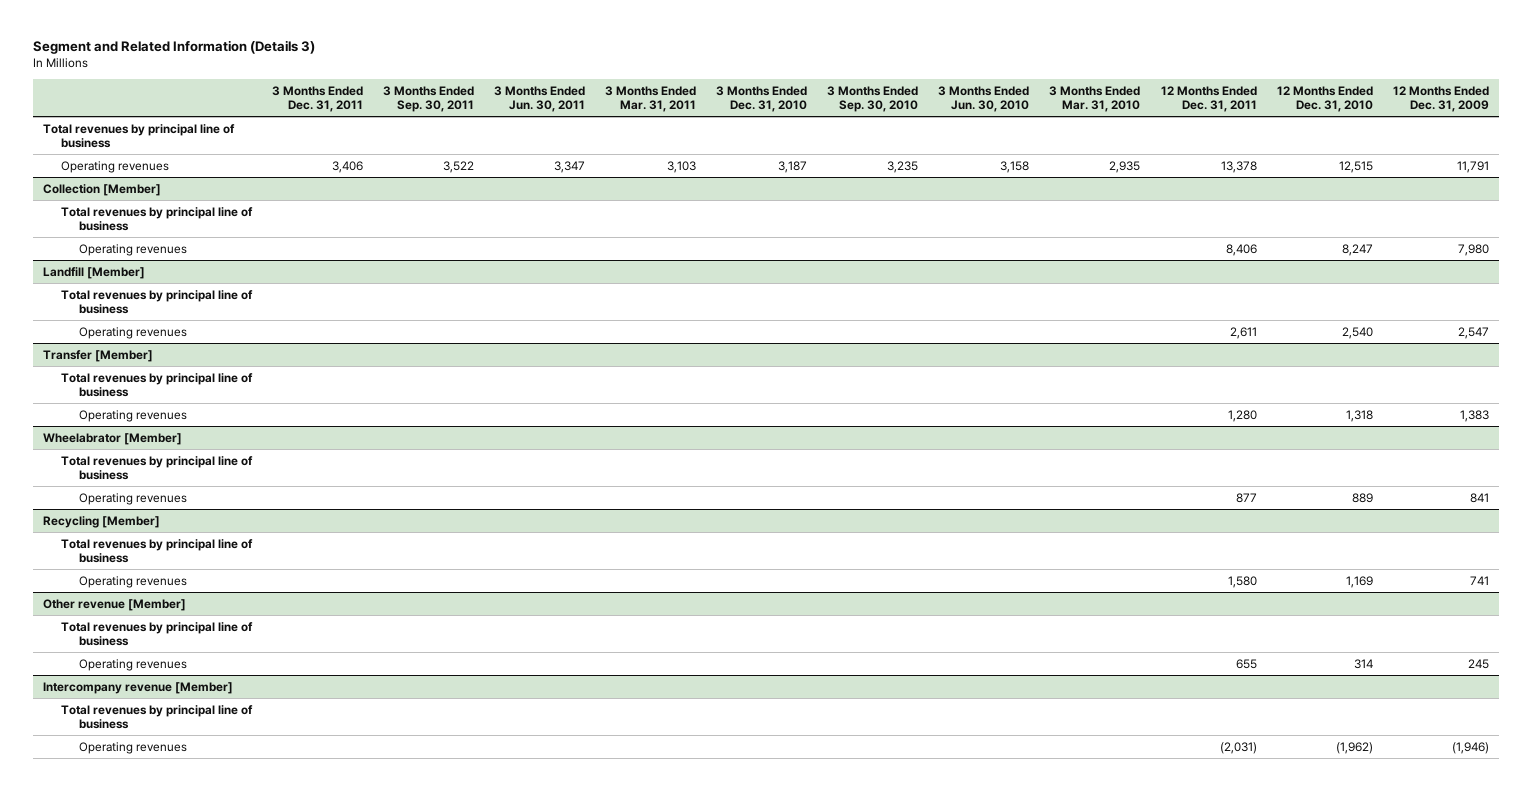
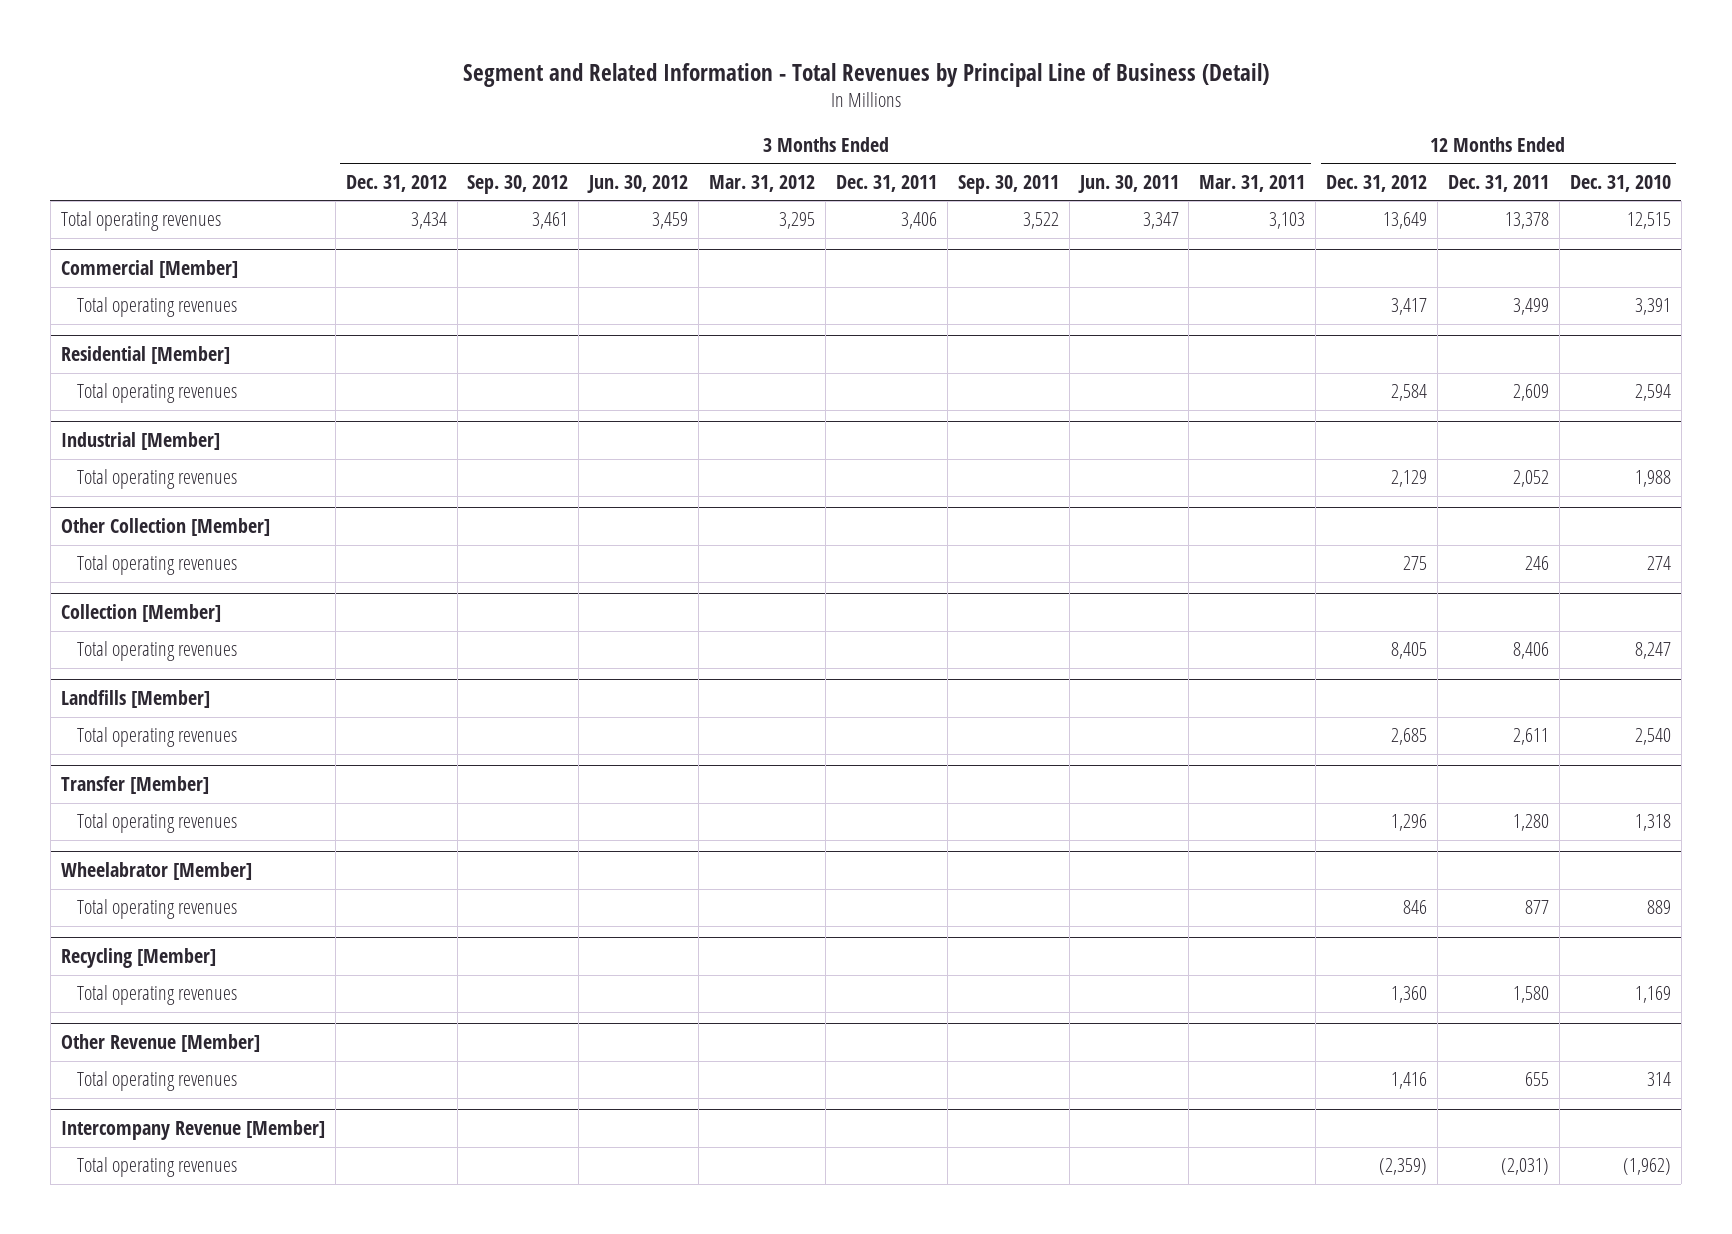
- Segment and Related Information (Details 3)
+ Segment and Related Information - Total Revenues by Principal Line of Business (Detail)
- | 3 Months Ended Dec. 31, 2011 | 3 Months Ended Sep. 30, 2011 | 3 Months Ended Jun. 30, 2011 | 3 Months Ended Mar. 31, 2011 | 3 Months Ended Dec. 31, 2010 | 3 Months Ended Sep. 30, 2010 | 3 Months Ended Jun. 30, 2010 | 3 Months Ended Mar. 31, 2010 | 12 Months Ended Dec. 31, 2011 | 12 Months Ended Dec. 31, 2010 | 12 Months Ended Dec. 31, 2009
+ | 3 Months Ended Dec. 31, 2012 | 3 Months Ended Sep. 30, 2012 | 3 Months Ended Jun. 30, 2012 | 3 Months Ended Mar. 31, 2012 | 3 Months Ended Dec. 31, 2011 | 3 Months Ended Sep. 30, 2011 | 3 Months Ended Jun. 30, 2011 | 3 Months Ended Mar. 31, 2011 | 12 Months Ended Dec. 31, 2012 | 12 Months Ended Dec. 31, 2011 | 12 Months Ended Dec. 31, 2010
- Total revenues by principal line of business
- Operating revenues | 3,406 | 3,522 | 3,347 | 3,103 | 3,187 | 3,235 | 3,158 | 2,935 | 13,378 | 12,515 | 11,791
+ Total operating revenues | 3,434 | 3,461 | 3,459 | 3,295 | 3,406 | 3,522 | 3,347 | 3,103 | 13,649 | 13,378 | 12,515
+ Commercial [Member]
+ Total operating revenues | | | | | | | | | 3,417 | 3,499 | 3,391
+ Residential [Member]
+ Total operating revenues | | | | | | | | | 2,584 | 2,609 | 2,594
+ Industrial [Member]
+ Total operating revenues | | | | | | | | | 2,129 | 2,052 | 1,988
+ Other Collection [Member]
+ Total operating revenues | | | | | | | | | 275 | 246 | 274
@ Collection [Member]
- Total revenues by principal line of business
- Operating revenues | | | | | | | | | 8,406 | 8,247 | 7,980
- Landfill [Member]
- Total revenues by principal line of business
- Operating revenues | | | | | | | | | 2,611 | 2,540 | 2,547
@ Collection [Member]
+ Total operating revenues | | | | | | | | | 8,405 | 8,406 | 8,247
+ Landfills [Member]
+ Total operating revenues | | | | | | | | | 2,685 | 2,611 | 2,540
@ Transfer [Member]
- Total revenues by principal line of business
- Operating revenues | | | | | | | | | 1,280 | 1,318 | 1,383
+ Total operating revenues | | | | | | | | | 1,296 | 1,280 | 1,318
@ Wheelabrator [Member]
- Total revenues by principal line of business
- Operating revenues | | | | | | | | | 877 | 889 | 841
+ Total operating revenues | | | | | | | | | 846 | 877 | 889
@ Recycling [Member]
- Total revenues by principal line of business
- Operating revenues | | | | | | | | | 1,580 | 1,169 | 741
- Other revenue [Member]
- Total revenues by principal line of business
- Operating revenues | | | | | | | | | 655 | 314 | 245
- Intercompany revenue [Member]
- Total revenues by principal line of business
- Operating revenues | | | | | | | | | (2,031) | (1,962) | (1,946)
@ Recycling [Member]
+ Total operating revenues | | | | | | | | | 1,360 | 1,580 | 1,169
+ Other Revenue [Member]
+ Total operating revenues | | | | | | | | | 1,416 | 655 | 314
+ Intercompany Revenue [Member]
+ Total operating revenues | | | | | | | | | (2,359) | (2,031) | (1,962)

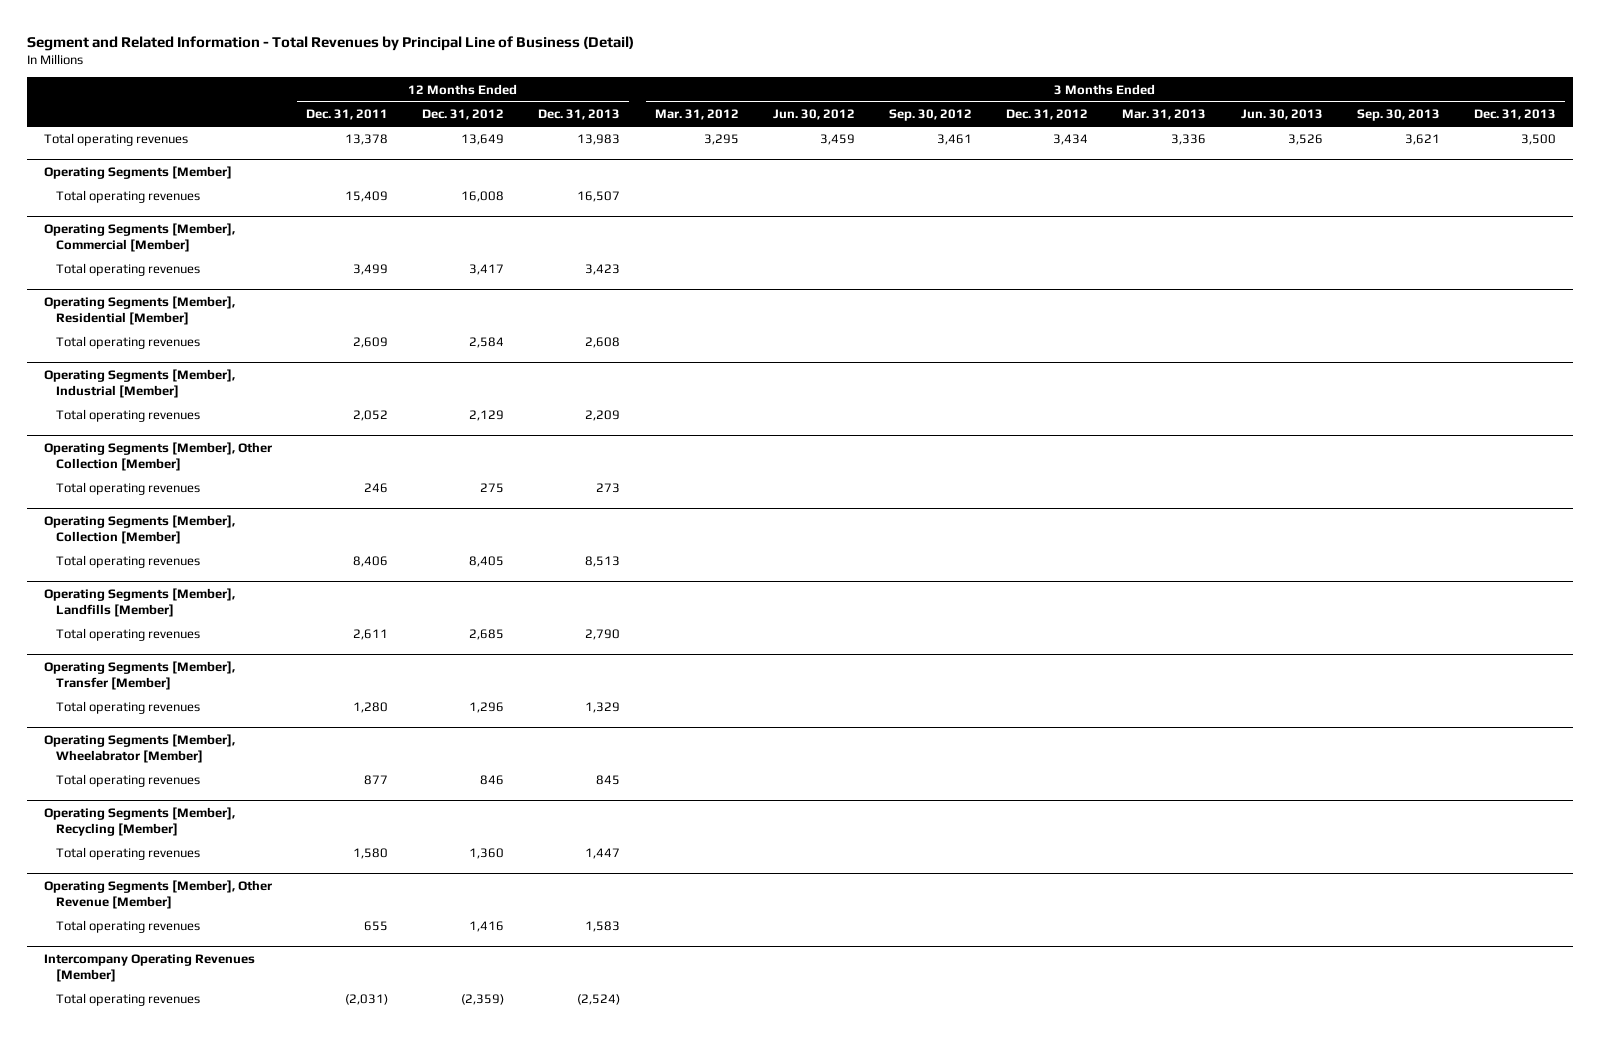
- | 3 Months Ended Dec. 31, 2012 | 3 Months Ended Sep. 30, 2012 | 3 Months Ended Jun. 30, 2012 | 3 Months Ended Mar. 31, 2012 | 3 Months Ended Dec. 31, 2011 | 3 Months Ended Sep. 30, 2011 | 3 Months Ended Jun. 30, 2011 | 3 Months Ended Mar. 31, 2011 | 12 Months Ended Dec. 31, 2012 | 12 Months Ended Dec. 31, 2011 | 12 Months Ended Dec. 31, 2010
+ | 12 Months Ended Dec. 31, 2011 | 12 Months Ended Dec. 31, 2012 | 12 Months Ended Dec. 31, 2013 | 3 Months Ended Mar. 31, 2012 | 3 Months Ended Jun. 30, 2012 | 3 Months Ended Sep. 30, 2012 | 3 Months Ended Dec. 31, 2012 | 3 Months Ended Mar. 31, 2013 | 3 Months Ended Jun. 30, 2013 | 3 Months Ended Sep. 30, 2013 | 3 Months Ended Dec. 31, 2013
- Commercial [Member]
+ Operating Segments [Member]
+ Total operating revenues | 15,409 | 16,008 | 16,507 | | | | | | | |
+ Operating Segments [Member], Commercial [Member]
- Residential [Member]
+ Operating Segments [Member], Residential [Member]
- Industrial [Member]
+ Operating Segments [Member], Industrial [Member]
- Other Collection [Member]
+ Operating Segments [Member], Other Collection [Member]
- Collection [Member]
+ Operating Segments [Member], Collection [Member]
- Landfills [Member]
+ Operating Segments [Member], Landfills [Member]
- Transfer [Member]
+ Operating Segments [Member], Transfer [Member]
- Wheelabrator [Member]
+ Operating Segments [Member], Wheelabrator [Member]
- Recycling [Member]
+ Operating Segments [Member], Recycling [Member]
- Other Revenue [Member]
+ Operating Segments [Member], Other Revenue [Member]
- Intercompany Revenue [Member]
+ Intercompany Operating Revenues [Member]

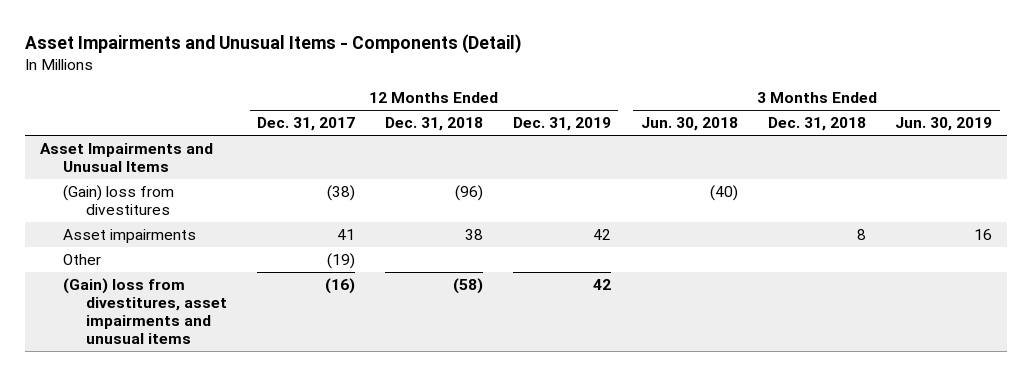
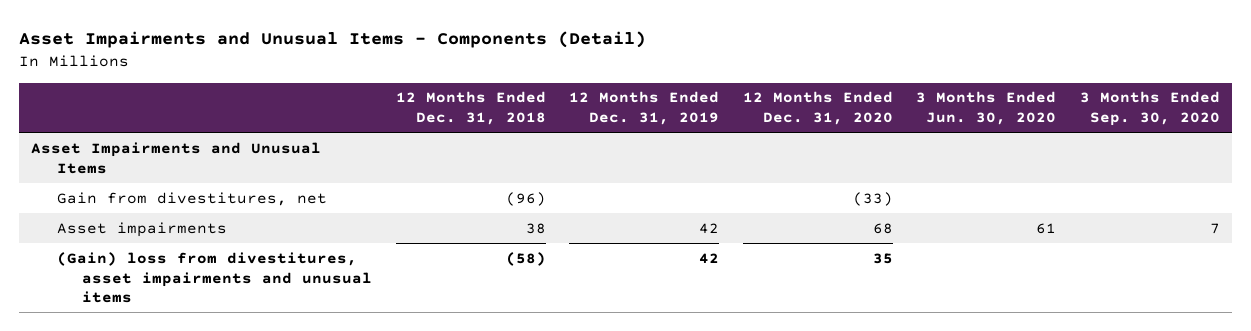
- | 12 Months Ended Dec. 31, 2017 | 12 Months Ended Dec. 31, 2018 | 12 Months Ended Dec. 31, 2019 | 3 Months Ended Jun. 30, 2018 | 3 Months Ended Dec. 31, 2018 | 3 Months Ended Jun. 30, 2019
+ | 12 Months Ended Dec. 31, 2018 | 12 Months Ended Dec. 31, 2019 | 12 Months Ended Dec. 31, 2020 | 3 Months Ended Jun. 30, 2020 | 3 Months Ended Sep. 30, 2020
- (Gain) loss from divestitures | (38) | (96) | | (40) | |
+ Gain from divestitures, net | (96) | | (33) | |
- Other | (19) | | | | |

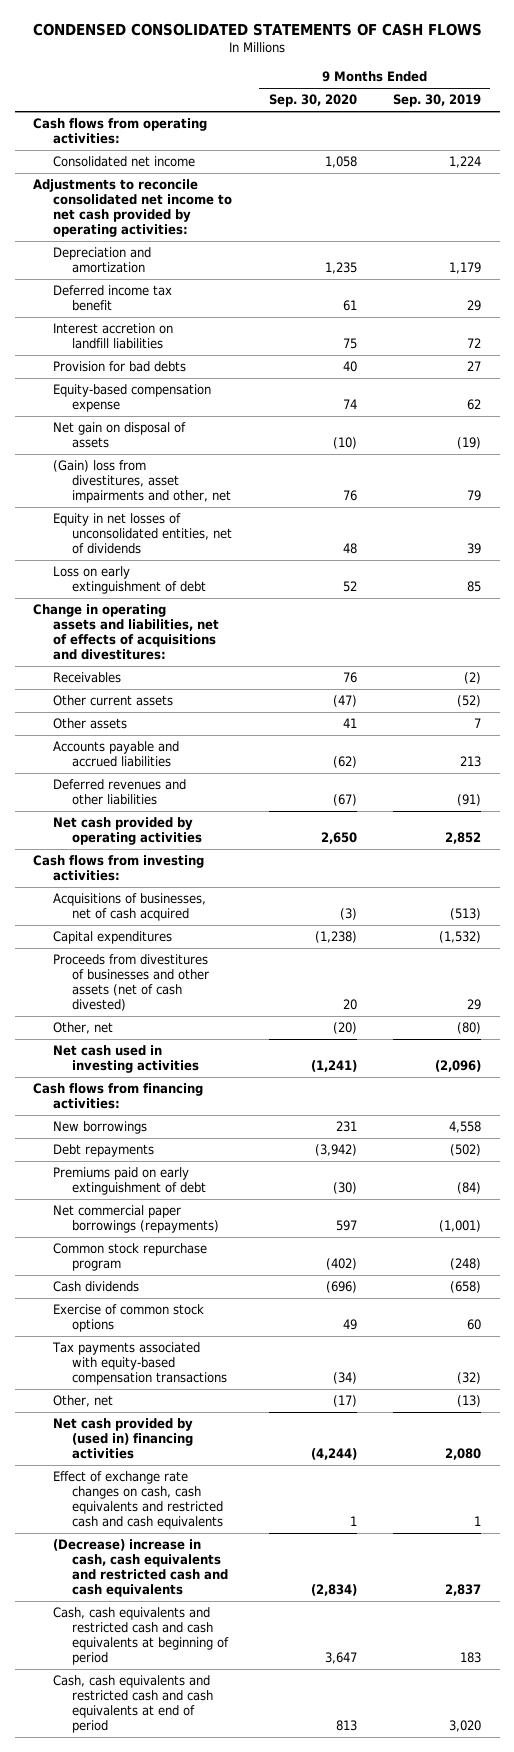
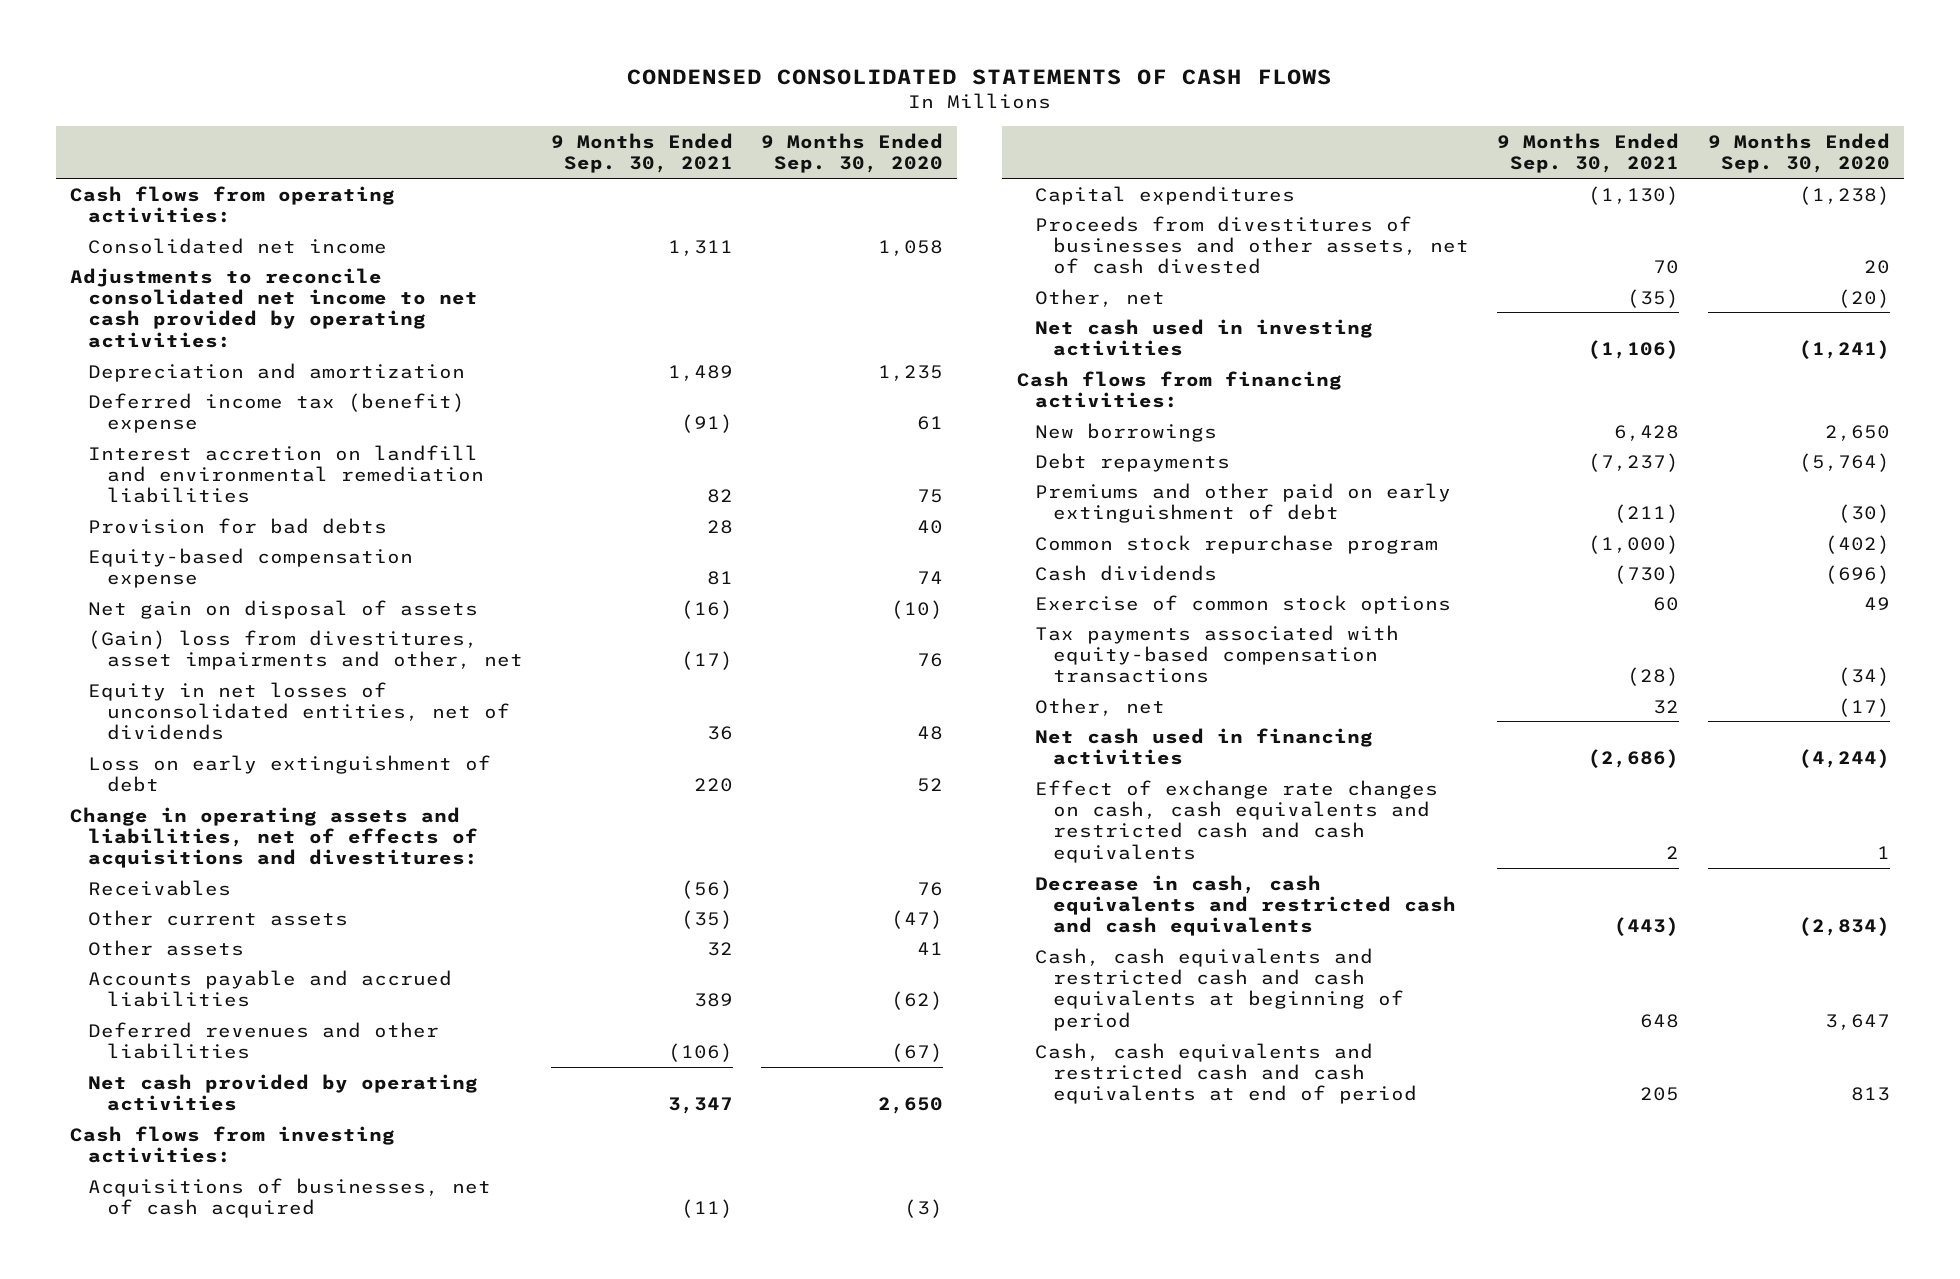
- | 9 Months Ended Sep. 30, 2020 | 9 Months Ended Sep. 30, 2019
+ | 9 Months Ended Sep. 30, 2021 | 9 Months Ended Sep. 30, 2020
- Deferred income tax benefit | 61 | 29
- Interest accretion on landfill liabilities | 75 | 72
+ Deferred income tax (benefit) expense | (91) | 61
+ Interest accretion on landfill and environmental remediation liabilities | 82 | 75
- Proceeds from divestitures of businesses and other assets (net of cash divested) | 20 | 29
+ Proceeds from divestitures of businesses and other assets, net of cash divested | 70 | 20
- New borrowings | 231 | 4,558
- Debt repayments | (3,942) | (502)
- Premiums paid on early extinguishment of debt | (30) | (84)
- Net commercial paper borrowings (repayments) | 597 | (1,001)
+ New borrowings | 6,428 | 2,650
+ Debt repayments | (7,237) | (5,764)
+ Premiums and other paid on early extinguishment of debt | (211) | (30)
- Net cash provided by (used in) financing activities | (4,244) | 2,080
+ Net cash used in financing activities | (2,686) | (4,244)
- (Decrease) increase in cash, cash equivalents and restricted cash and cash equivalents | (2,834) | 2,837
+ Decrease in cash, cash equivalents and restricted cash and cash equivalents | (443) | (2,834)

